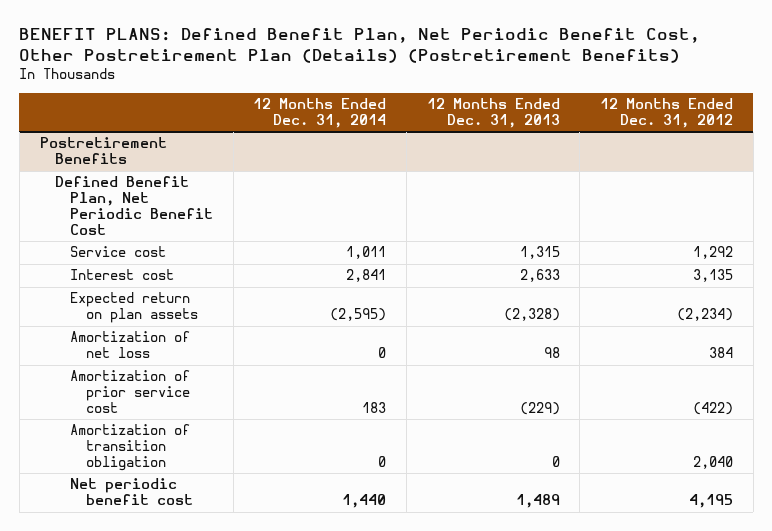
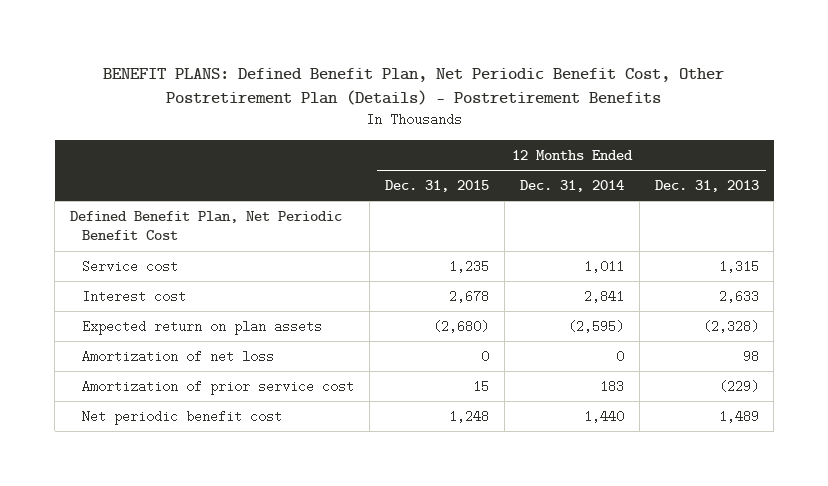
- BENEFIT PLANS: Defined Benefit Plan, Net Periodic Benefit Cost, Other Postretirement Plan (Details) (Postretirement Benefits)
+ BENEFIT PLANS: Defined Benefit Plan, Net Periodic Benefit Cost, Other Postretirement Plan (Details) - Postretirement Benefits
- | 12 Months Ended Dec. 31, 2014 | 12 Months Ended Dec. 31, 2013 | 12 Months Ended Dec. 31, 2012
+ | 12 Months Ended Dec. 31, 2015 | 12 Months Ended Dec. 31, 2014 | 12 Months Ended Dec. 31, 2013
- Postretirement Benefits
- Amortization of transition obligation | 0 | 0 | 2,040

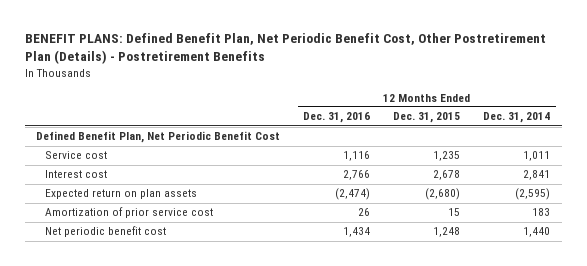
- | 12 Months Ended Dec. 31, 2015 | 12 Months Ended Dec. 31, 2014 | 12 Months Ended Dec. 31, 2013
+ | 12 Months Ended Dec. 31, 2016 | 12 Months Ended Dec. 31, 2015 | 12 Months Ended Dec. 31, 2014
- Amortization of net loss | 0 | 0 | 98

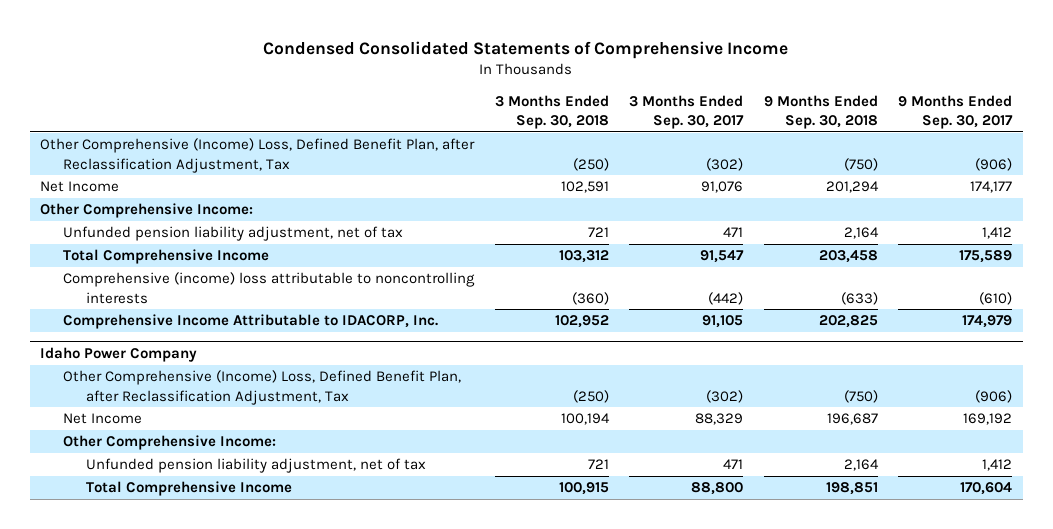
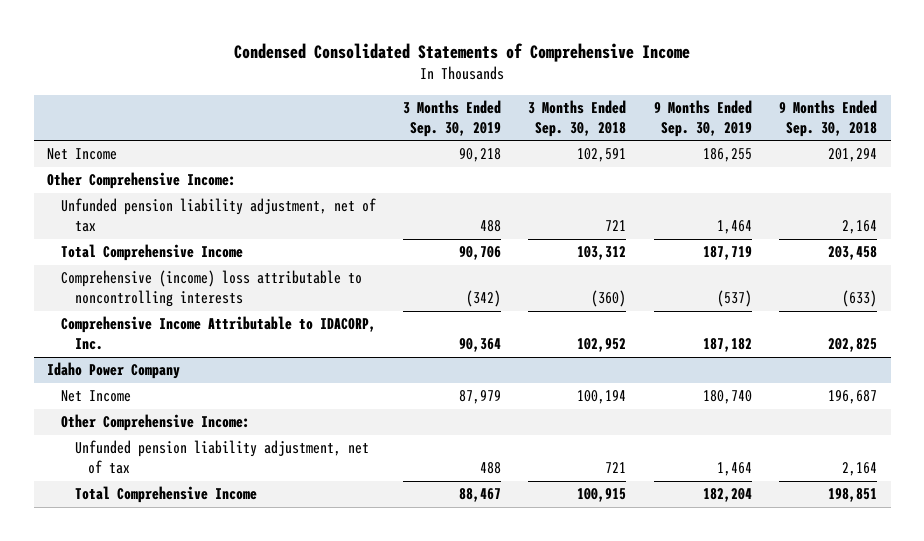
- | 3 Months Ended Sep. 30, 2018 | 3 Months Ended Sep. 30, 2017 | 9 Months Ended Sep. 30, 2018 | 9 Months Ended Sep. 30, 2017
+ | 3 Months Ended Sep. 30, 2019 | 3 Months Ended Sep. 30, 2018 | 9 Months Ended Sep. 30, 2019 | 9 Months Ended Sep. 30, 2018
- Other Comprehensive (Income) Loss, Defined Benefit Plan, after Reclassification Adjustment, Tax | (250) | (302) | (750) | (906)
@ Idaho Power Company
- Other Comprehensive (Income) Loss, Defined Benefit Plan, after Reclassification Adjustment, Tax | (250) | (302) | (750) | (906)

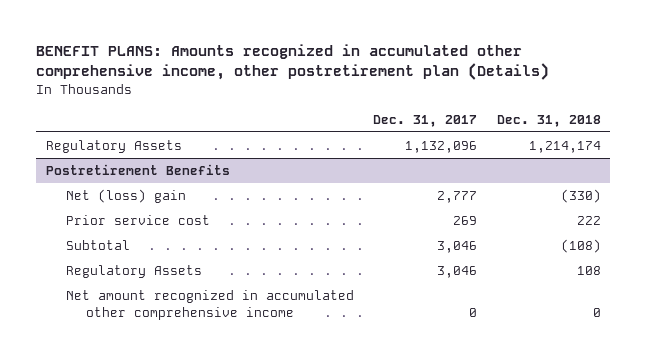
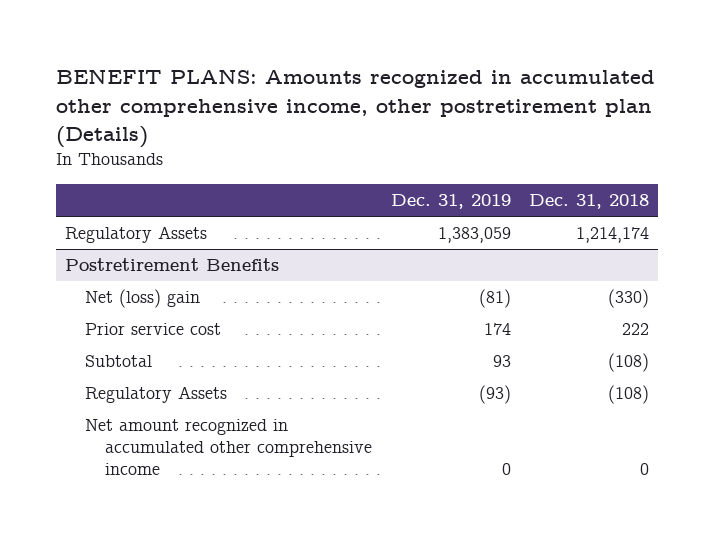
- | Dec. 31, 2017 | Dec. 31, 2018
+ | Dec. 31, 2019 | Dec. 31, 2018
@ Postretirement Benefits
- Regulatory Assets | 3,046 | 108
+ Regulatory Assets | (93) | (108)

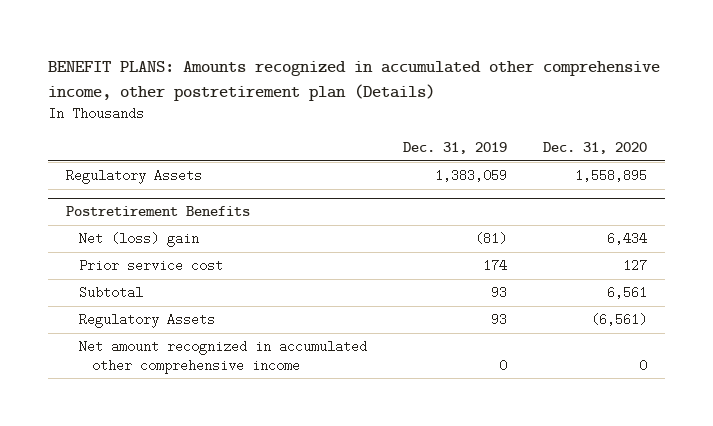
- | Dec. 31, 2019 | Dec. 31, 2018
+ | Dec. 31, 2019 | Dec. 31, 2020
@ Postretirement Benefits
- Regulatory Assets | (93) | (108)
+ Regulatory Assets | 93 | (6,561)

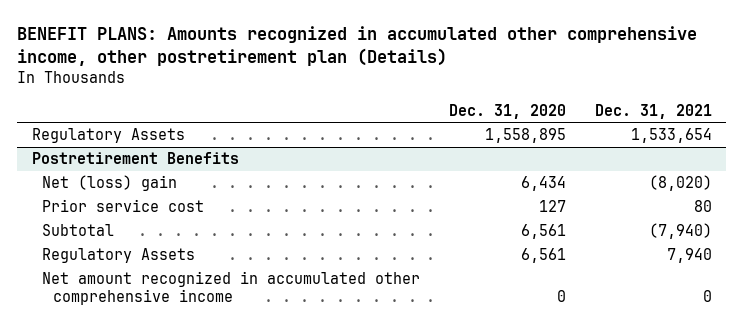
- | Dec. 31, 2019 | Dec. 31, 2020
+ | Dec. 31, 2020 | Dec. 31, 2021
@ Postretirement Benefits
- Regulatory Assets | 93 | (6,561)
+ Regulatory Assets | 6,561 | 7,940

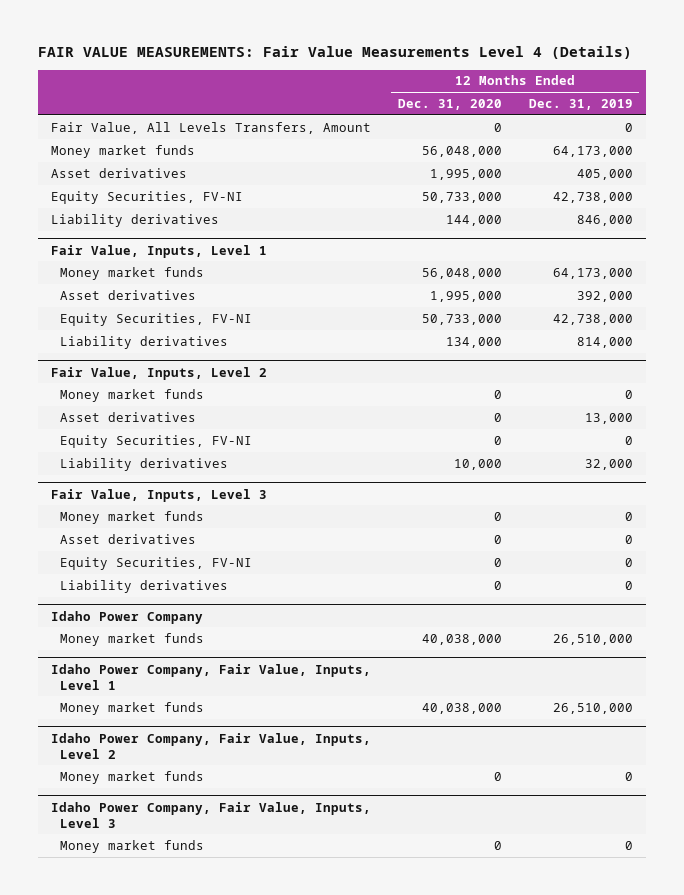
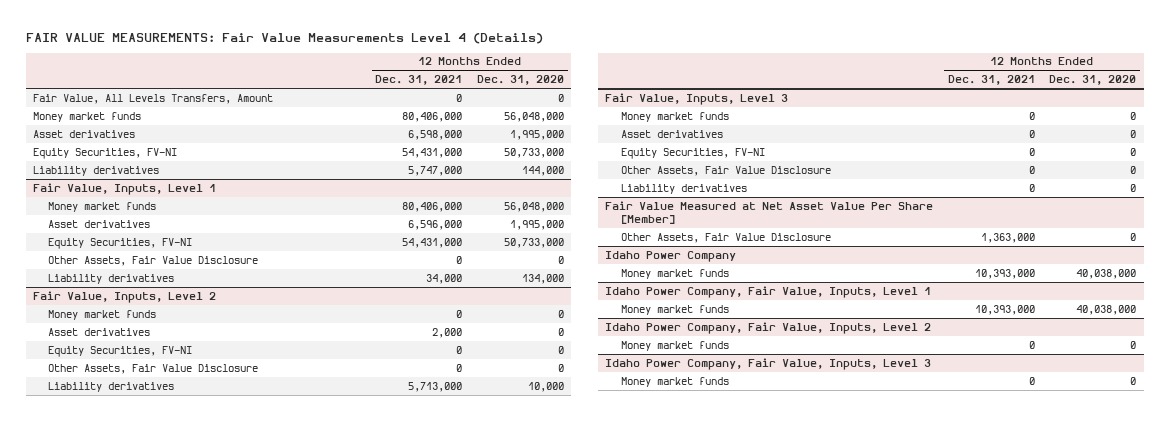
- | 12 Months Ended Dec. 31, 2020 | 12 Months Ended Dec. 31, 2019
+ | 12 Months Ended Dec. 31, 2021 | 12 Months Ended Dec. 31, 2020
@ Fair Value, Inputs, Level 1
+ Other Assets, Fair Value Disclosure | 0 | 0
@ Fair Value, Inputs, Level 2
+ Other Assets, Fair Value Disclosure | 0 | 0
@ Fair Value, Inputs, Level 3
+ Other Assets, Fair Value Disclosure | 0 | 0
+ Fair Value Measured at Net Asset Value Per Share [Member]
+ Other Assets, Fair Value Disclosure | 1,363,000 | 0

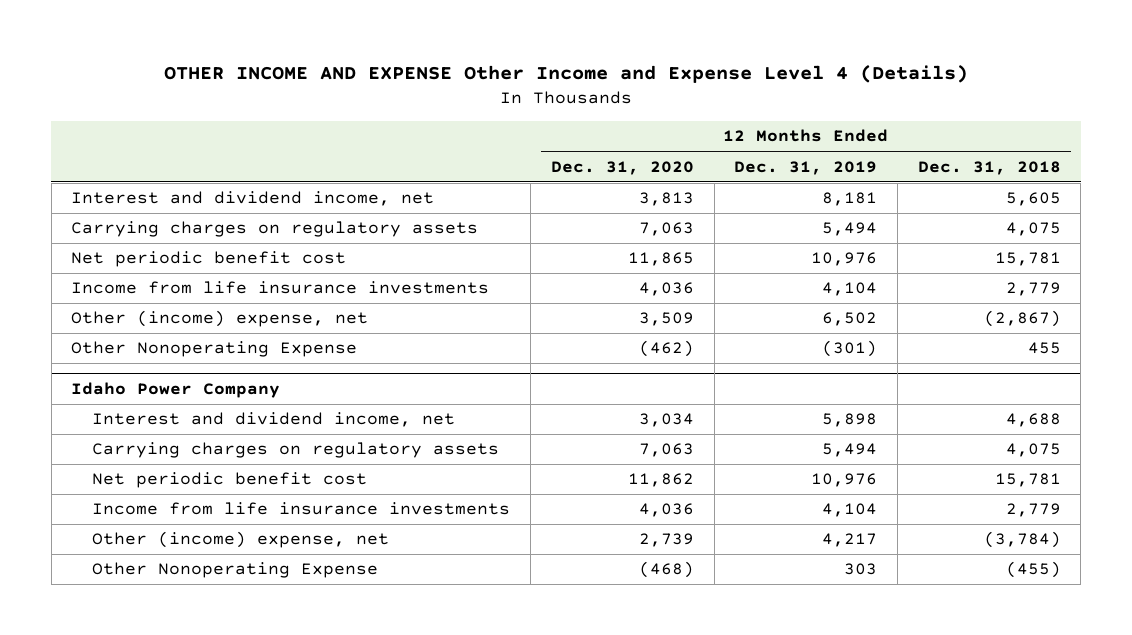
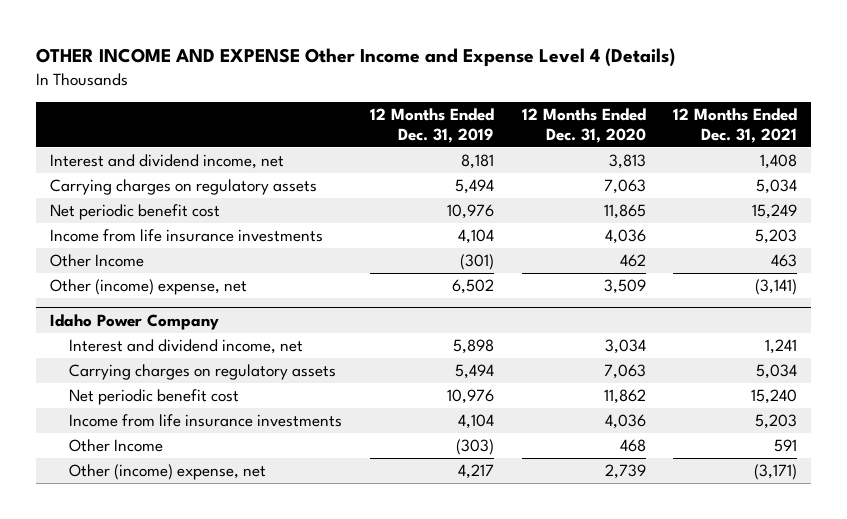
- | 12 Months Ended Dec. 31, 2020 | 12 Months Ended Dec. 31, 2019 | 12 Months Ended Dec. 31, 2018
+ | 12 Months Ended Dec. 31, 2019 | 12 Months Ended Dec. 31, 2020 | 12 Months Ended Dec. 31, 2021
+ Other Income | (301) | 462 | 463
- Other Nonoperating Expense | (462) | (301) | 455
@ Idaho Power Company
+ Other Income | (303) | 468 | 591
- Other Nonoperating Expense | (468) | 303 | (455)

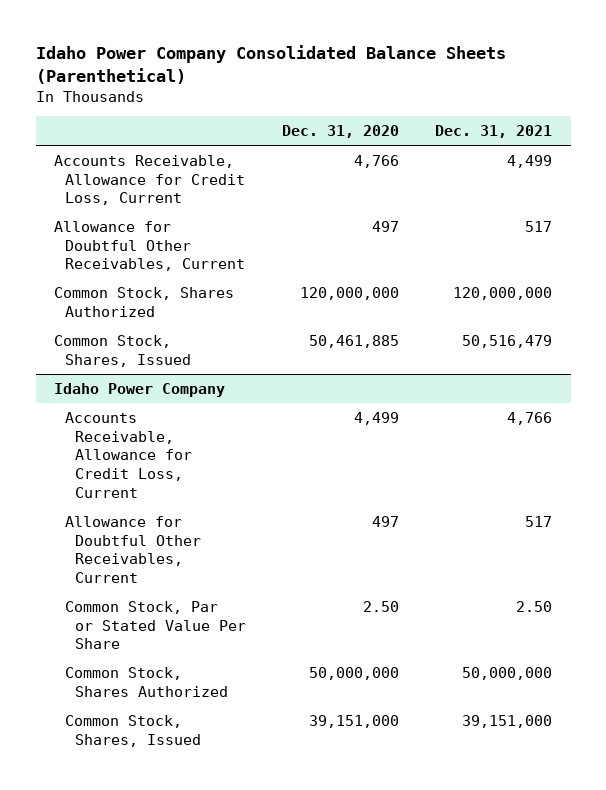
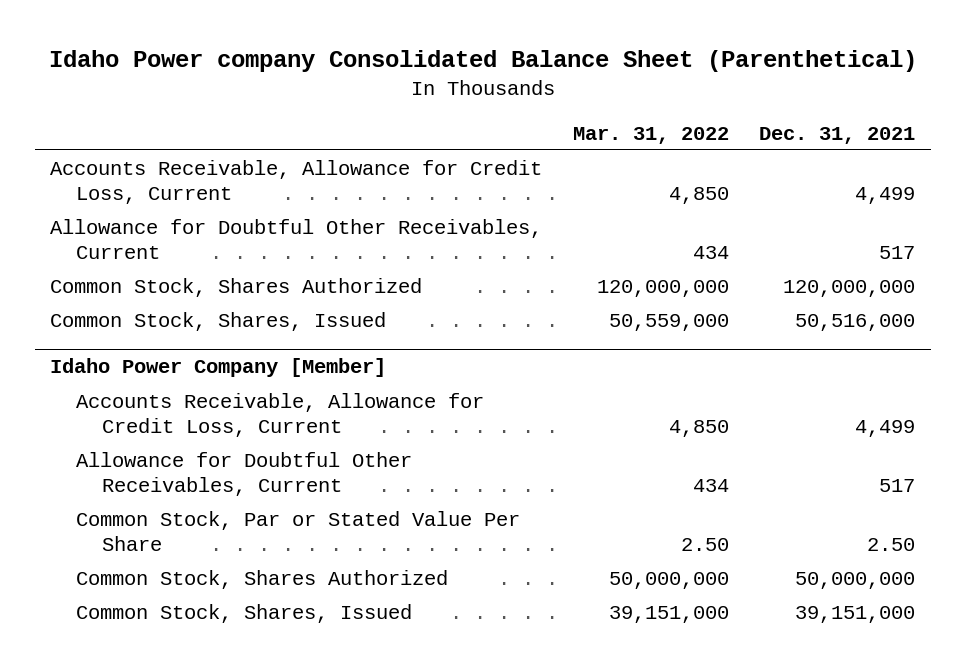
- Idaho Power Company Consolidated Balance Sheets (Parenthetical)
+ Idaho Power company Consolidated Balance Sheet (Parenthetical)
- | Dec. 31, 2020 | Dec. 31, 2021
+ | Mar. 31, 2022 | Dec. 31, 2021
- Common Stock, Shares, Issued | 50,461,885 | 50,516,479
- Idaho Power Company
- Accounts Receivable, Allowance for Credit Loss, Current | 4,499 | 4,766
+ Common Stock, Shares, Issued | 50,559,000 | 50,516,000
+ Idaho Power Company [Member]
+ Accounts Receivable, Allowance for Credit Loss, Current | 4,850 | 4,499

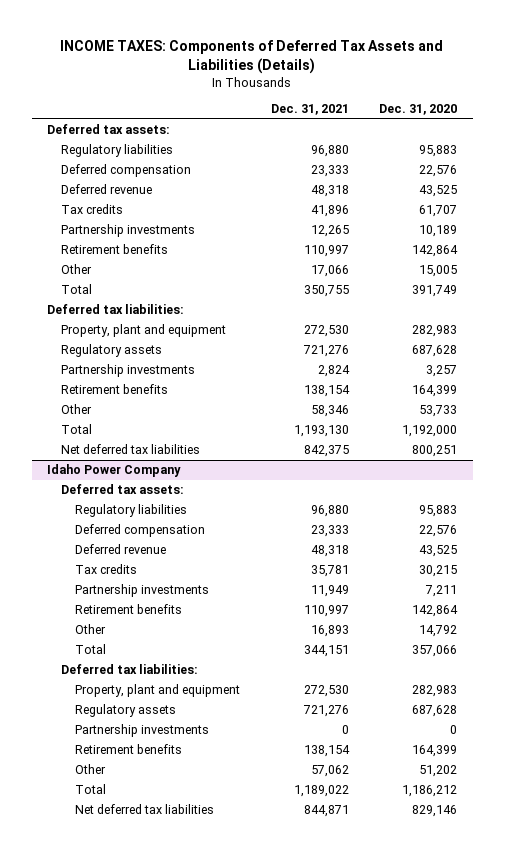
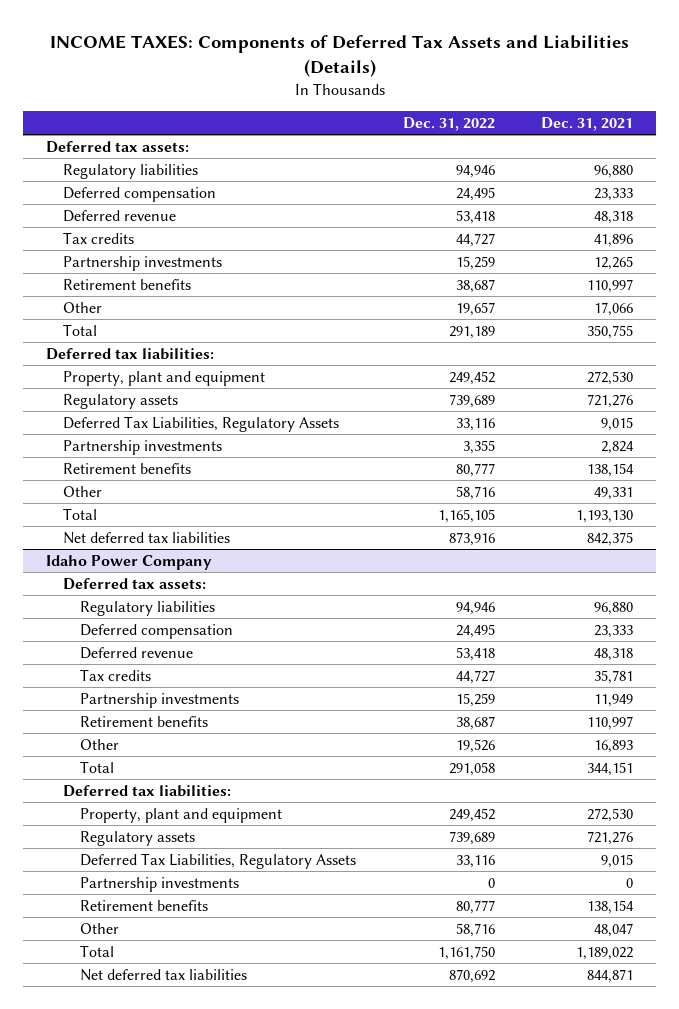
- | Dec. 31, 2021 | Dec. 31, 2020
+ | Dec. 31, 2022 | Dec. 31, 2021
+ Deferred Tax Liabilities, Regulatory Assets | 33,116 | 9,015
- Other | 58,346 | 53,733
+ Other | 58,716 | 49,331
@ Idaho Power Company
+ Deferred Tax Liabilities, Regulatory Assets | 33,116 | 9,015
- Other | 57,062 | 51,202
+ Other | 58,716 | 48,047

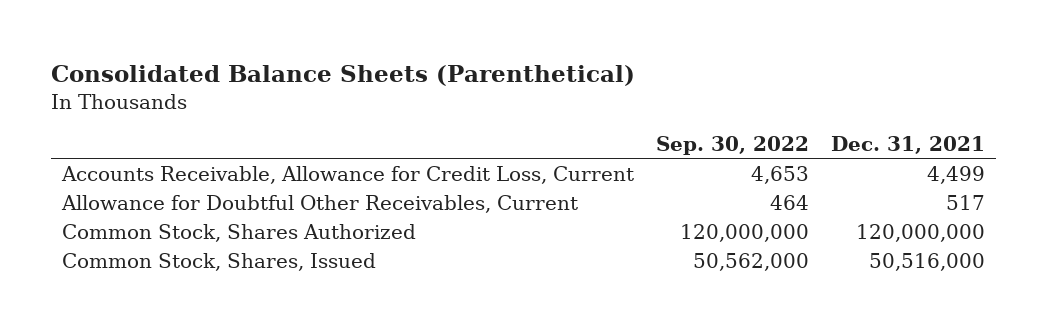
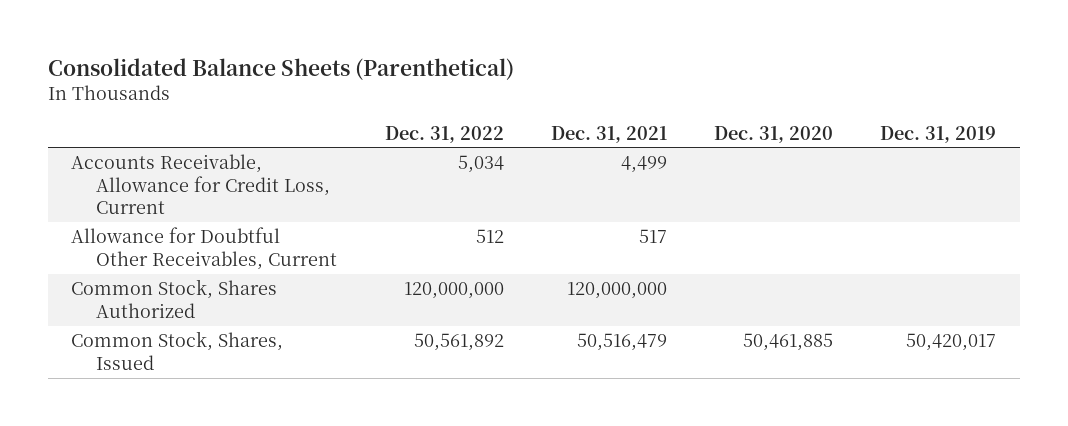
- | Sep. 30, 2022 | Dec. 31, 2021
+ | Dec. 31, 2022 | Dec. 31, 2021 | Dec. 31, 2020 | Dec. 31, 2019
- Common Stock, Shares, Issued | 50,562,000 | 50,516,000
+ Common Stock, Shares, Issued | 50,561,892 | 50,516,479 | 50,461,885 | 50,420,017

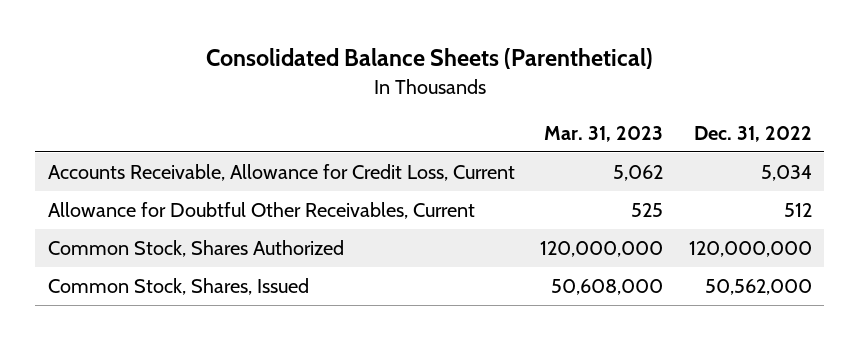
- | Dec. 31, 2022 | Dec. 31, 2021 | Dec. 31, 2020 | Dec. 31, 2019
+ | Mar. 31, 2023 | Dec. 31, 2022
- Common Stock, Shares, Issued | 50,561,892 | 50,516,479 | 50,461,885 | 50,420,017
+ Common Stock, Shares, Issued | 50,608,000 | 50,562,000

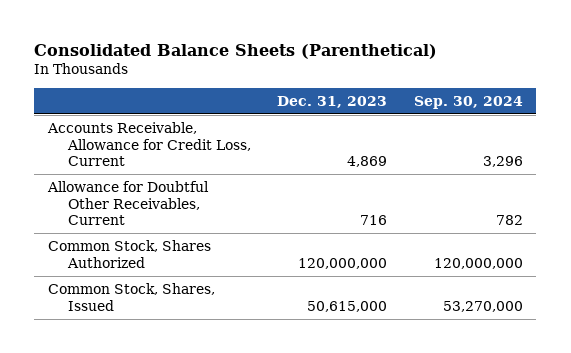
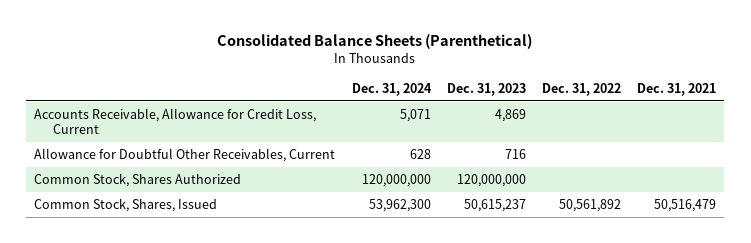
- | Dec. 31, 2023 | Sep. 30, 2024
+ | Dec. 31, 2024 | Dec. 31, 2023 | Dec. 31, 2022 | Dec. 31, 2021
- Common Stock, Shares, Issued | 50,615,000 | 53,270,000
+ Common Stock, Shares, Issued | 53,962,300 | 50,615,237 | 50,561,892 | 50,516,479

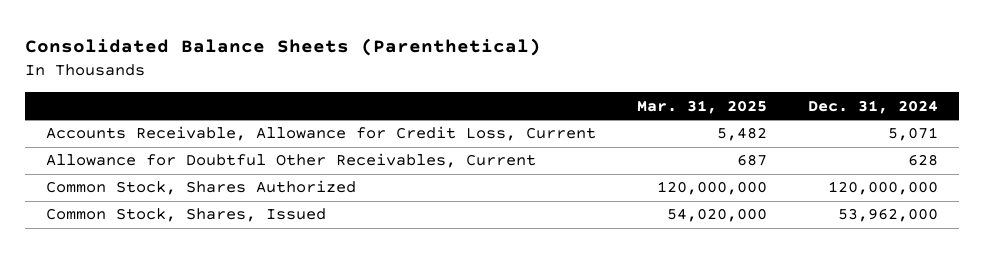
- | Dec. 31, 2024 | Dec. 31, 2023 | Dec. 31, 2022 | Dec. 31, 2021
+ | Mar. 31, 2025 | Dec. 31, 2024
- Common Stock, Shares, Issued | 53,962,300 | 50,615,237 | 50,561,892 | 50,516,479
+ Common Stock, Shares, Issued | 54,020,000 | 53,962,000

